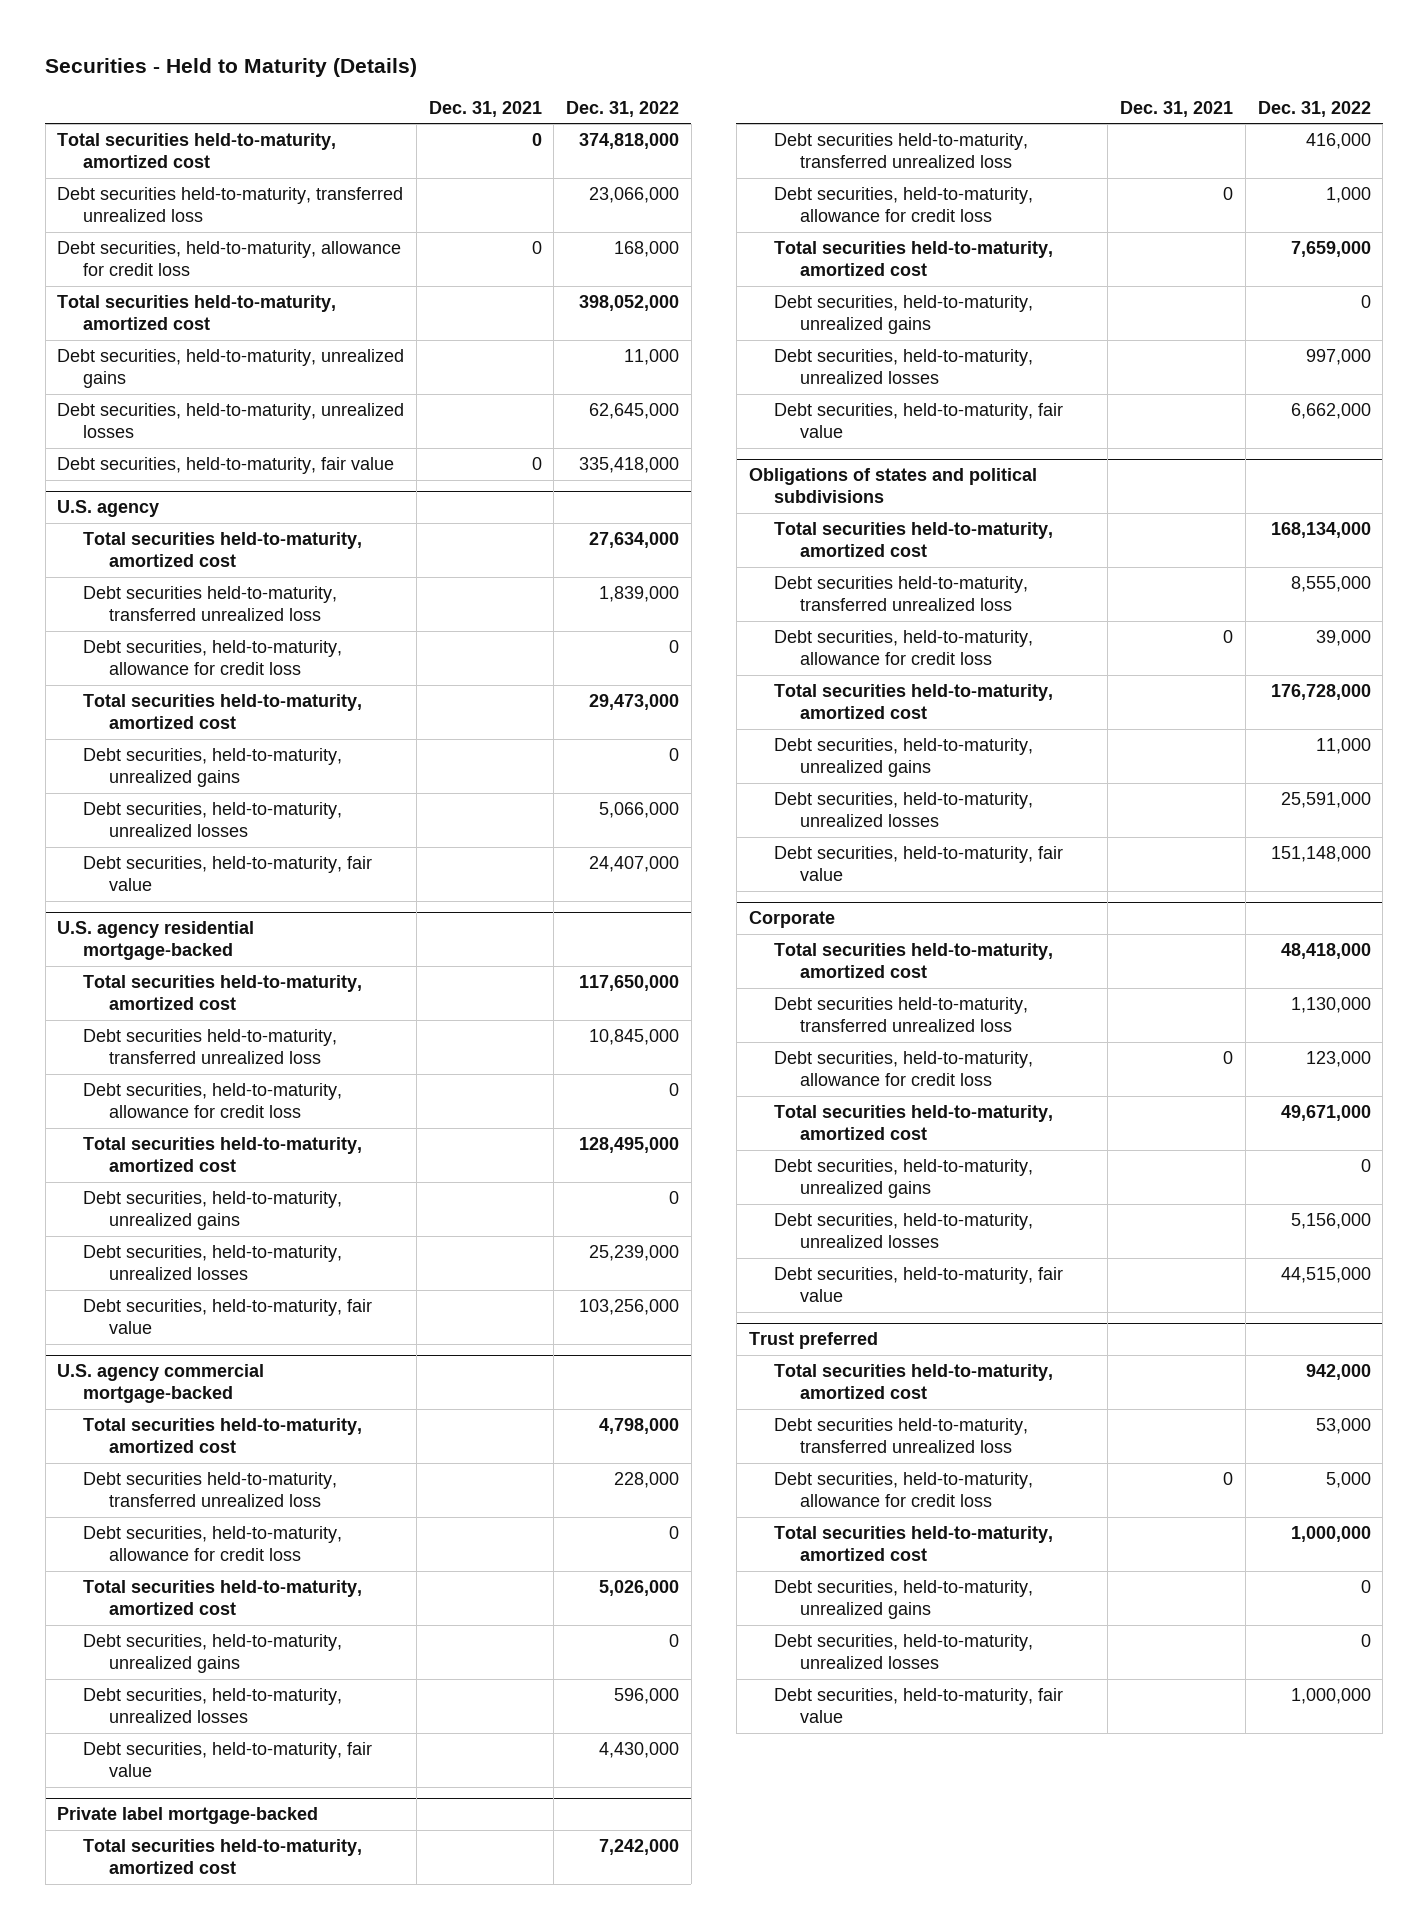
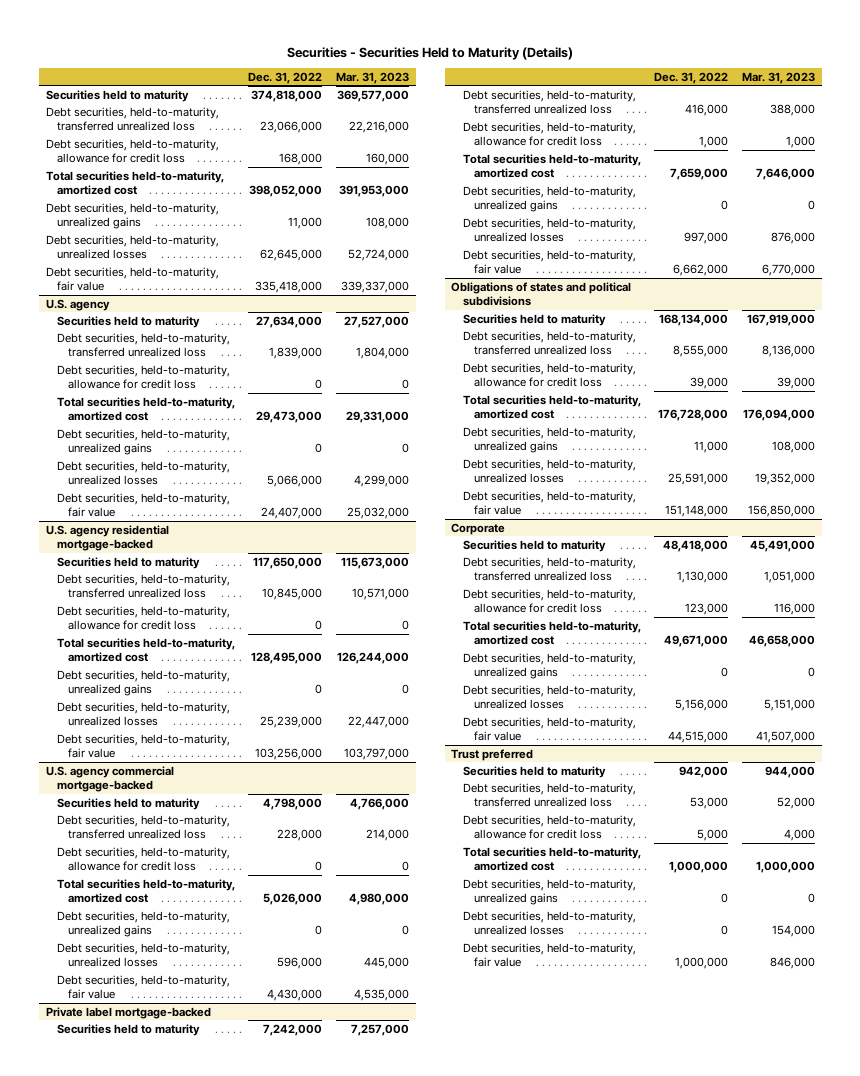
- Securities - Held to Maturity (Details)
+ Securities - Securities Held to Maturity (Details)
- | Dec. 31, 2021 | Dec. 31, 2022
+ | Dec. 31, 2022 | Mar. 31, 2023
- Total securities held-to-maturity, amortized cost | 0 | 374,818,000
- Debt securities held-to-maturity, transferred unrealized loss | | 23,066,000
+ Securities held to maturity | 374,818,000 | 369,577,000
+ Debt securities, held-to-maturity, transferred unrealized loss | 23,066,000 | 22,216,000
@ U.S. agency
- Total securities held-to-maturity, amortized cost | | 27,634,000
- Debt securities held-to-maturity, transferred unrealized loss | | 1,839,000
+ Securities held to maturity | 27,634,000 | 27,527,000
+ Debt securities, held-to-maturity, transferred unrealized loss | 1,839,000 | 1,804,000
@ U.S. agency residential mortgage-backed
- Total securities held-to-maturity, amortized cost | | 117,650,000
- Debt securities held-to-maturity, transferred unrealized loss | | 10,845,000
+ Securities held to maturity | 117,650,000 | 115,673,000
+ Debt securities, held-to-maturity, transferred unrealized loss | 10,845,000 | 10,571,000
@ U.S. agency commercial mortgage-backed
- Total securities held-to-maturity, amortized cost | | 4,798,000
- Debt securities held-to-maturity, transferred unrealized loss | | 228,000
+ Securities held to maturity | 4,798,000 | 4,766,000
+ Debt securities, held-to-maturity, transferred unrealized loss | 228,000 | 214,000
@ Private label mortgage-backed
- Total securities held-to-maturity, amortized cost | | 7,242,000
- Debt securities held-to-maturity, transferred unrealized loss | | 416,000
+ Securities held to maturity | 7,242,000 | 7,257,000
+ Debt securities, held-to-maturity, transferred unrealized loss | 416,000 | 388,000
@ Obligations of states and political subdivisions
- Total securities held-to-maturity, amortized cost | | 168,134,000
- Debt securities held-to-maturity, transferred unrealized loss | | 8,555,000
+ Securities held to maturity | 168,134,000 | 167,919,000
+ Debt securities, held-to-maturity, transferred unrealized loss | 8,555,000 | 8,136,000
@ Corporate
- Total securities held-to-maturity, amortized cost | | 48,418,000
- Debt securities held-to-maturity, transferred unrealized loss | | 1,130,000
+ Securities held to maturity | 48,418,000 | 45,491,000
+ Debt securities, held-to-maturity, transferred unrealized loss | 1,130,000 | 1,051,000
@ Trust preferred
- Total securities held-to-maturity, amortized cost | | 942,000
- Debt securities held-to-maturity, transferred unrealized loss | | 53,000
+ Securities held to maturity | 942,000 | 944,000
+ Debt securities, held-to-maturity, transferred unrealized loss | 53,000 | 52,000

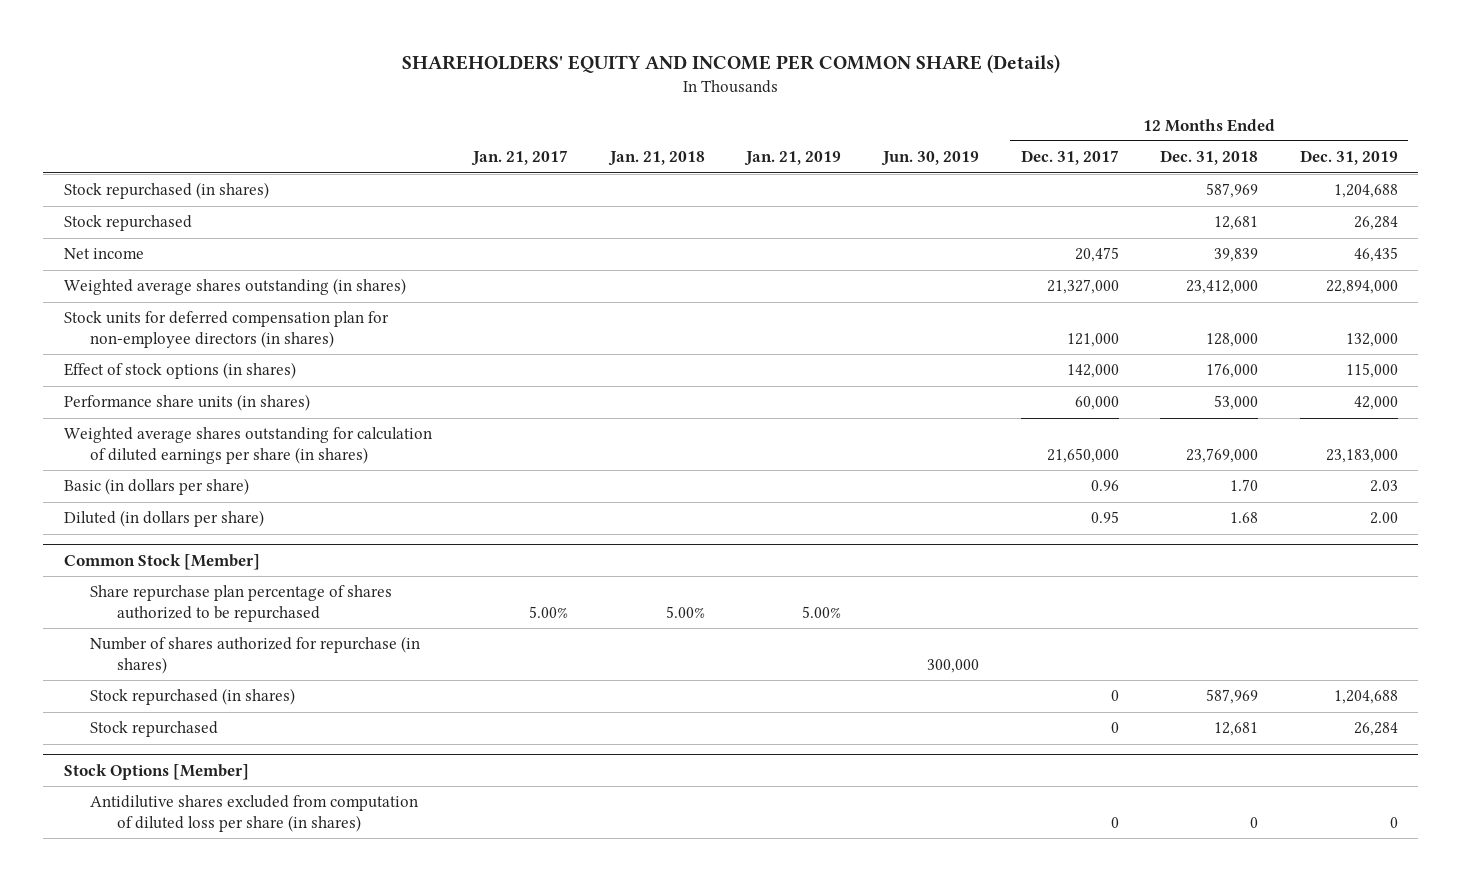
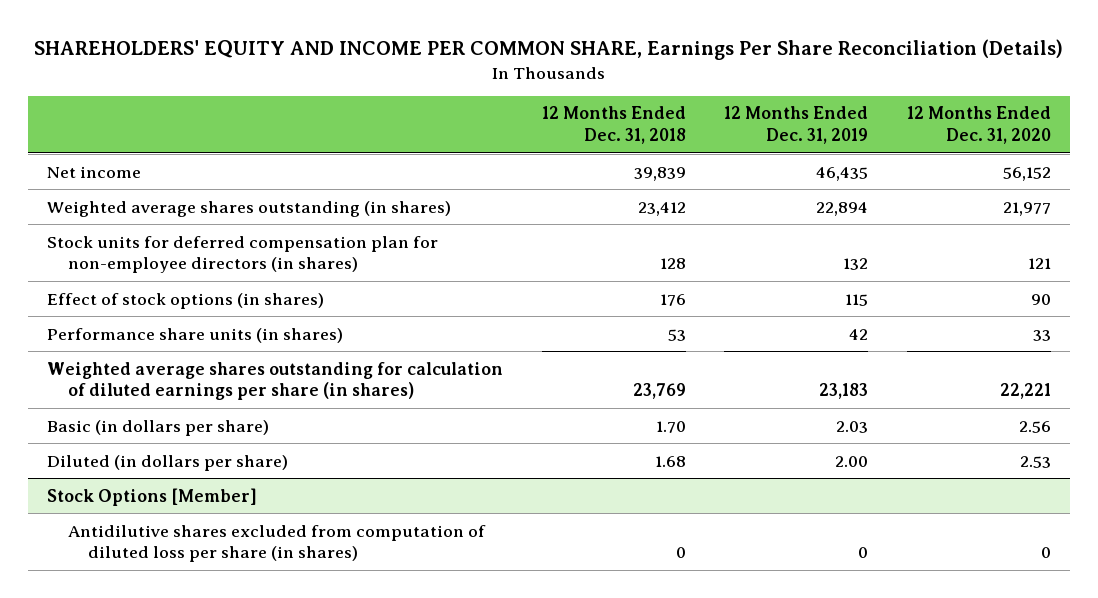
- SHAREHOLDERS' EQUITY AND INCOME PER COMMON SHARE (Details)
+ SHAREHOLDERS' EQUITY AND INCOME PER COMMON SHARE, Earnings Per Share Reconciliation (Details)
- | Jan. 21, 2017 | Jan. 21, 2018 | Jan. 21, 2019 | Jun. 30, 2019 | 12 Months Ended Dec. 31, 2017 | 12 Months Ended Dec. 31, 2018 | 12 Months Ended Dec. 31, 2019
+ | 12 Months Ended Dec. 31, 2018 | 12 Months Ended Dec. 31, 2019 | 12 Months Ended Dec. 31, 2020
- Stock repurchased (in shares) | | | | | | 587,969 | 1,204,688
- Stock repurchased | | | | | | 12,681 | 26,284
- Weighted average shares outstanding (in shares) | | | | | 21,327,000 | 23,412,000 | 22,894,000
- Stock units for deferred compensation plan for non-employee directors (in shares) | | | | | 121,000 | 128,000 | 132,000
- Effect of stock options (in shares) | | | | | 142,000 | 176,000 | 115,000
- Performance share units (in shares) | | | | | 60,000 | 53,000 | 42,000
- Weighted average shares outstanding for calculation of diluted earnings per share (in shares) | | | | | 21,650,000 | 23,769,000 | 23,183,000
+ Weighted average shares outstanding (in shares) | 23,412 | 22,894 | 21,977
+ Stock units for deferred compensation plan for non-employee directors (in shares) | 128 | 132 | 121
+ Effect of stock options (in shares) | 176 | 115 | 90
+ Performance share units (in shares) | 53 | 42 | 33
+ Weighted average shares outstanding for calculation of diluted earnings per share (in shares) | 23,769 | 23,183 | 22,221
- Common Stock [Member]
- Share repurchase plan percentage of shares authorized to be repurchased | 5.00% | 5.00% | 5.00% | | | |
- Number of shares authorized for repurchase (in shares) | | | | 300,000 | | |
- Stock repurchased (in shares) | | | | | 0 | 587,969 | 1,204,688
- Stock repurchased | | | | | 0 | 12,681 | 26,284

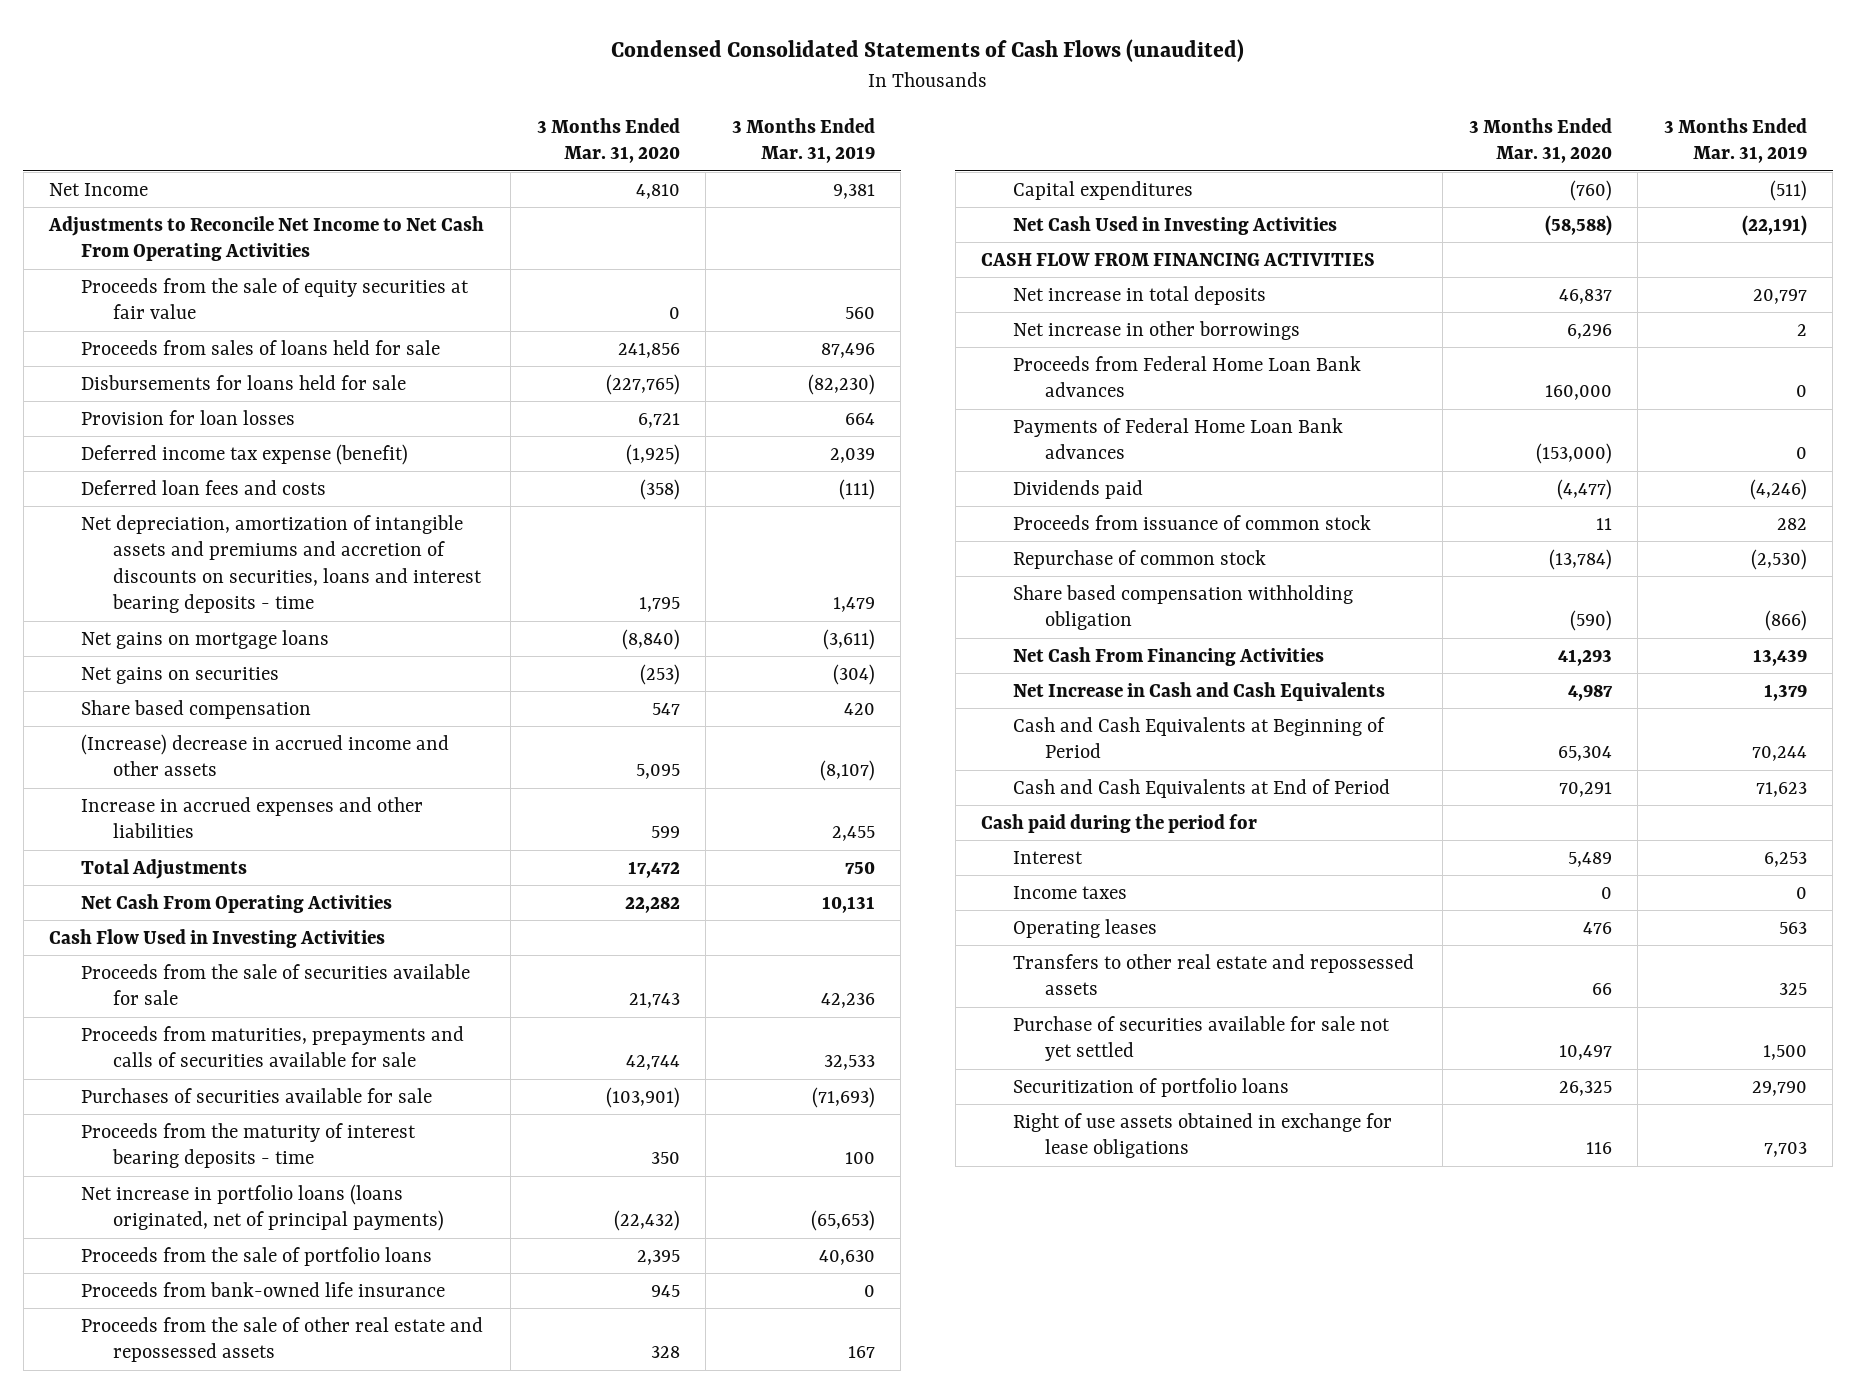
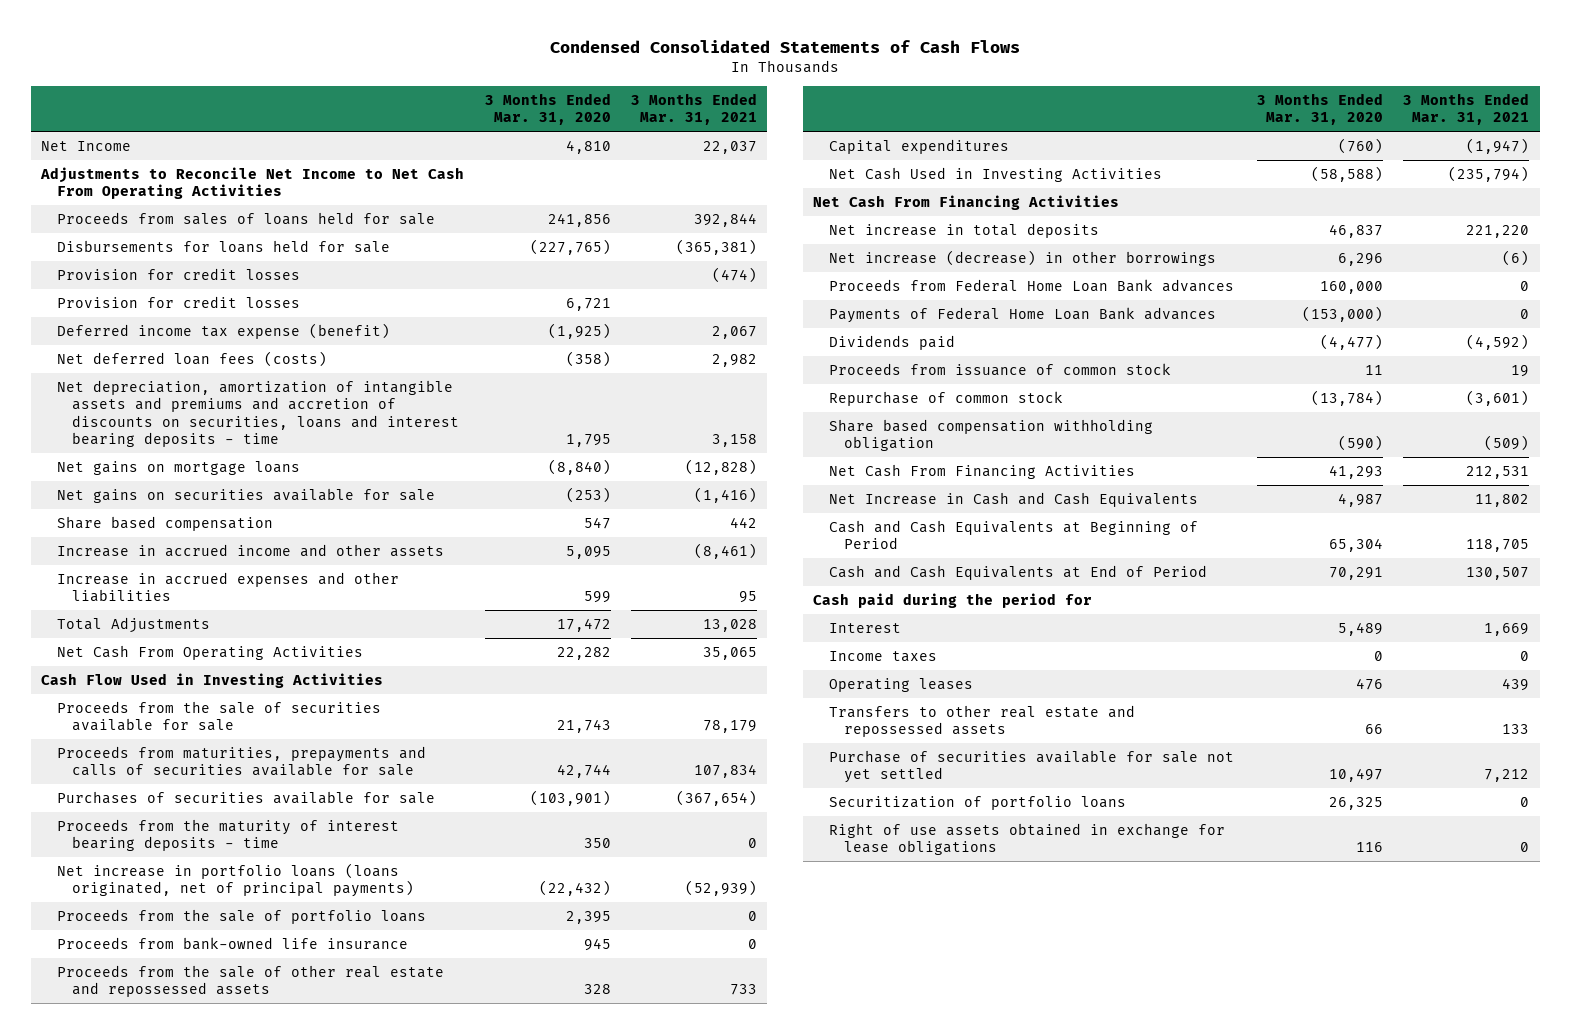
- Condensed Consolidated Statements of Cash Flows (unaudited)
+ Condensed Consolidated Statements of Cash Flows
- | 3 Months Ended Mar. 31, 2020 | 3 Months Ended Mar. 31, 2019
+ | 3 Months Ended Mar. 31, 2020 | 3 Months Ended Mar. 31, 2021
- Proceeds from the sale of equity securities at fair value | 0 | 560
- Provision for loan losses | 6,721 | 664
+ Provision for credit losses | | (474)
+ Provision for credit losses | 6,721 |
- Deferred loan fees and costs | (358) | (111)
+ Net deferred loan fees (costs) | (358) | 2,982
- Net gains on securities | (253) | (304)
+ Net gains on securities available for sale | (253) | (1,416)
- (Increase) decrease in accrued income and other assets | 5,095 | (8,107)
+ Increase in accrued income and other assets | 5,095 | (8,461)
- CASH FLOW FROM FINANCING ACTIVITIES
+ Net Cash From Financing Activities
- Net increase in other borrowings | 6,296 | 2
+ Net increase (decrease) in other borrowings | 6,296 | (6)

